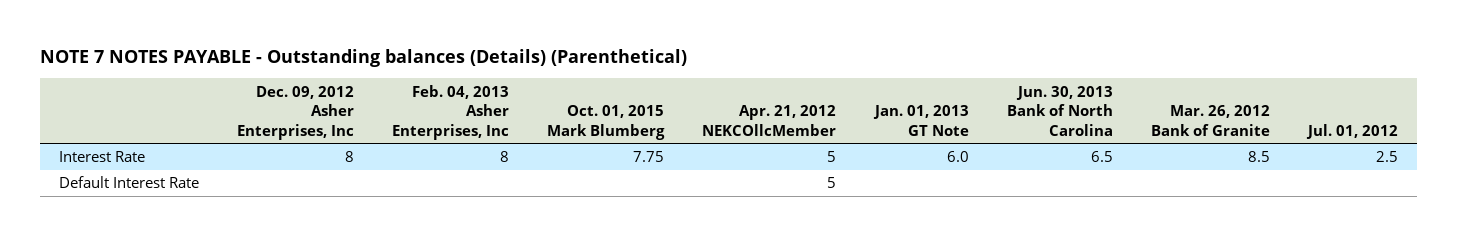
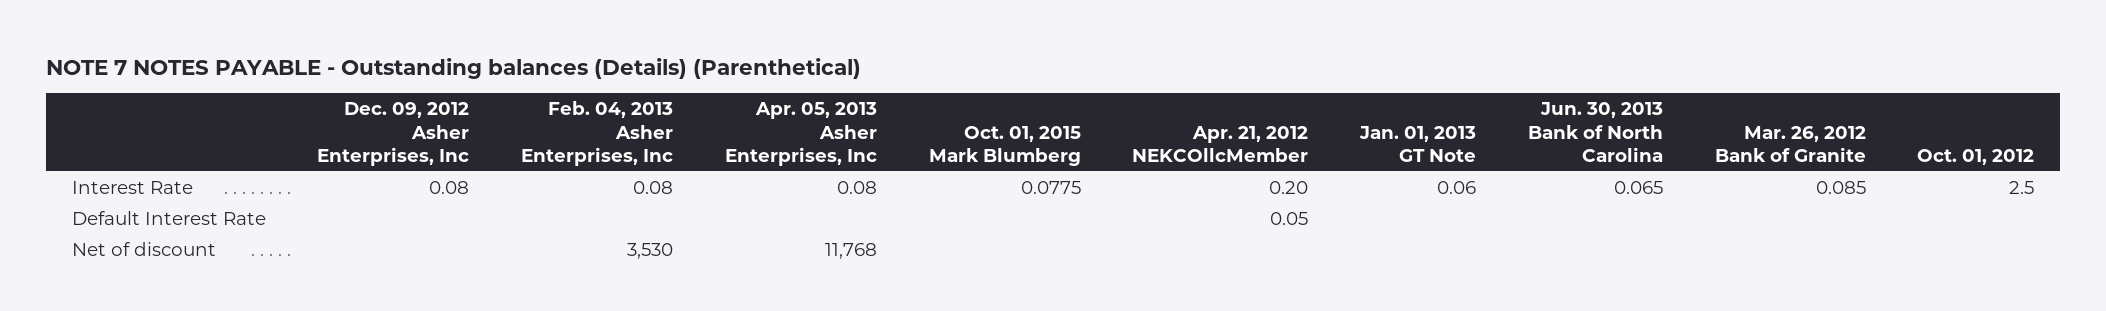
- | Dec. 09, 2012 Asher Enterprises, Inc | Feb. 04, 2013 Asher Enterprises, Inc | Oct. 01, 2015 Mark Blumberg | Apr. 21, 2012 NEKCOllcMember | Jan. 01, 2013 GT Note | Jun. 30, 2013 Bank of North Carolina | Mar. 26, 2012 Bank of Granite | Jul. 01, 2012
+ | Dec. 09, 2012 Asher Enterprises, Inc | Feb. 04, 2013 Asher Enterprises, Inc | Apr. 05, 2013 Asher Enterprises, Inc | Oct. 01, 2015 Mark Blumberg | Apr. 21, 2012 NEKCOllcMember | Jan. 01, 2013 GT Note | Jun. 30, 2013 Bank of North Carolina | Mar. 26, 2012 Bank of Granite | Oct. 01, 2012
- Interest Rate | 8 | 8 | 7.75 | 5 | 6.0 | 6.5 | 8.5 | 2.5
- Default Interest Rate | | | | 5 | | | |
+ Interest Rate | 0.08 | 0.08 | 0.08 | 0.0775 | 0.20 | 0.06 | 0.065 | 0.085 | 2.5
+ Default Interest Rate | | | | | 0.05 | | | |
+ Net of discount | | 3,530 | 11,768 | | | | | |

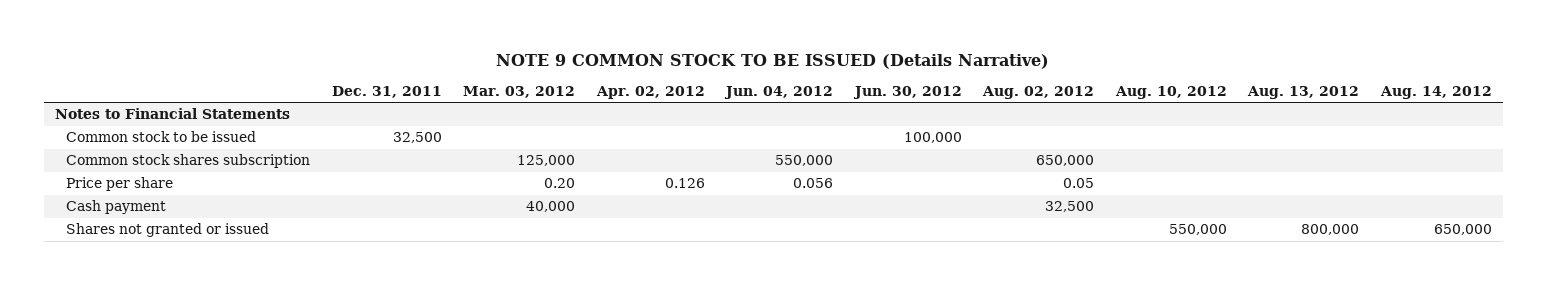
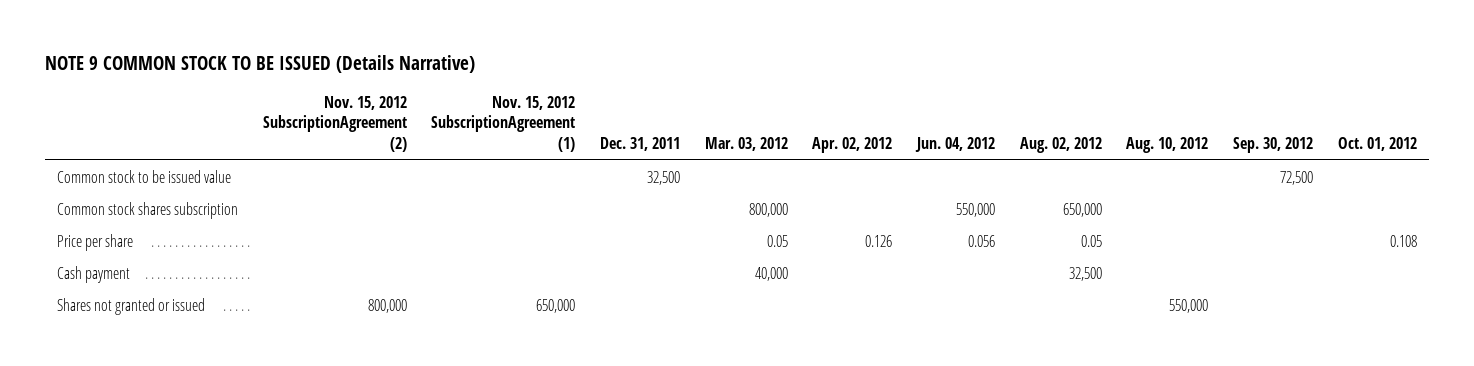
- | Dec. 31, 2011 | Mar. 03, 2012 | Apr. 02, 2012 | Jun. 04, 2012 | Jun. 30, 2012 | Aug. 02, 2012 | Aug. 10, 2012 | Aug. 13, 2012 | Aug. 14, 2012
+ | Nov. 15, 2012 SubscriptionAgreement (2) | Nov. 15, 2012 SubscriptionAgreement (1) | Dec. 31, 2011 | Mar. 03, 2012 | Apr. 02, 2012 | Jun. 04, 2012 | Aug. 02, 2012 | Aug. 10, 2012 | Sep. 30, 2012 | Oct. 01, 2012
- Notes to Financial Statements
- Common stock to be issued | 32,500 | | | | 100,000 | | | |
- Common stock shares subscription | | 125,000 | | 550,000 | | 650,000 | | |
- Price per share | | 0.20 | 0.126 | 0.056 | | 0.05 | | |
+ Common stock to be issued value | | | 32,500 | | | | | | 72,500 |
+ Common stock shares subscription | | | | 800,000 | | 550,000 | 650,000 | | |
+ Price per share | | | | 0.05 | 0.126 | 0.056 | 0.05 | | | 0.108

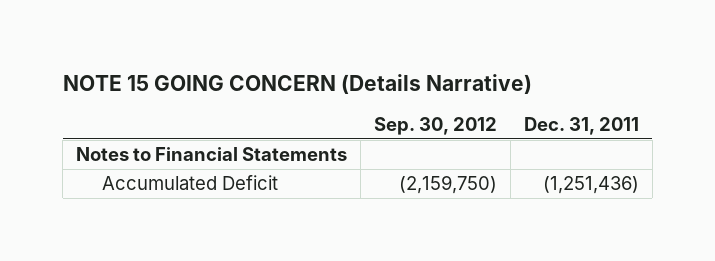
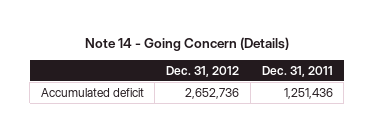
- NOTE 15 GOING CONCERN (Details Narrative)
+ Note 14 - Going Concern (Details)
- | Sep. 30, 2012 | Dec. 31, 2011
+ | Dec. 31, 2012 | Dec. 31, 2011
- Notes to Financial Statements
- Accumulated Deficit | (2,159,750) | (1,251,436)
+ Accumulated deficit | 2,652,736 | 1,251,436

